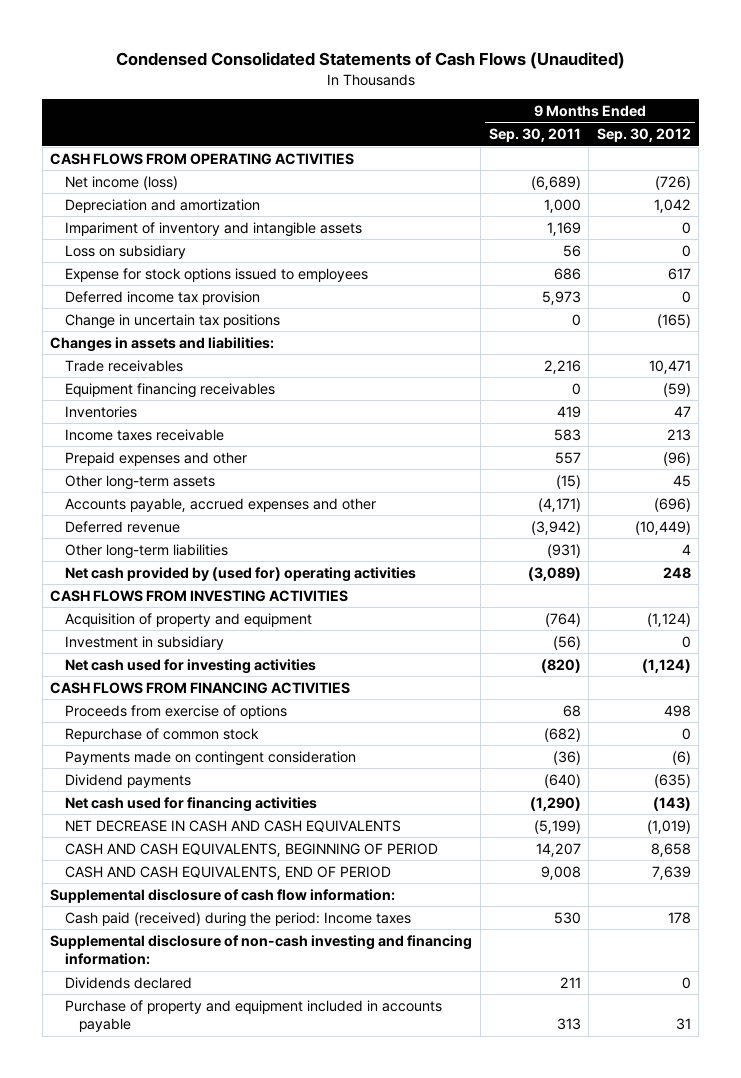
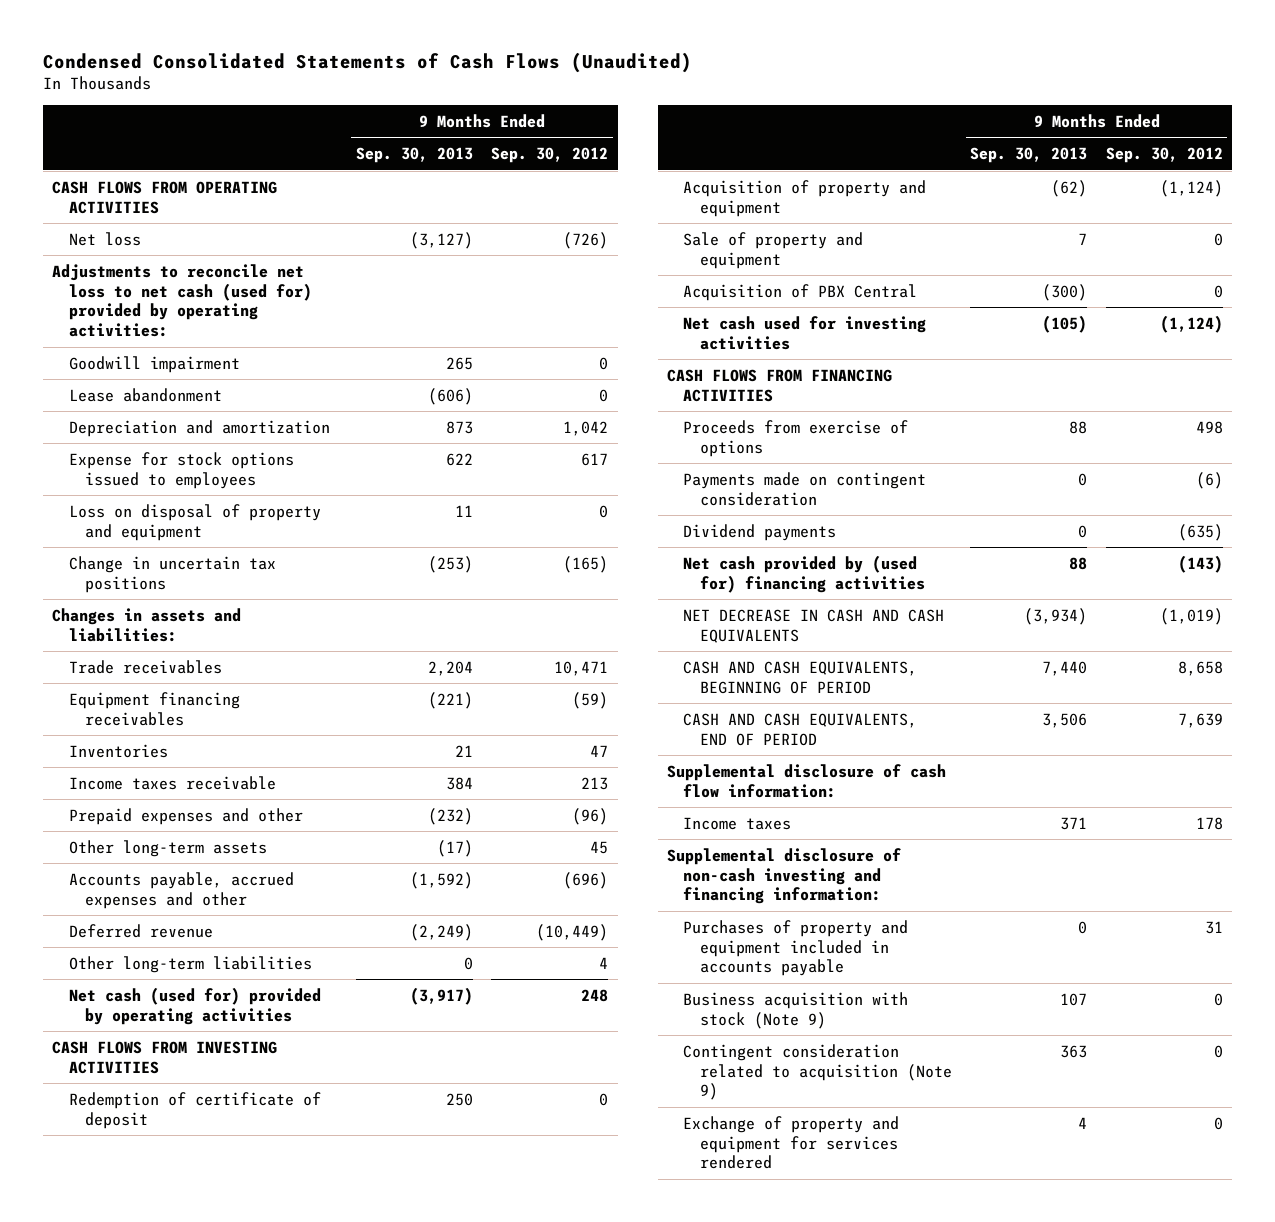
- | 9 Months Ended Sep. 30, 2011 | 9 Months Ended Sep. 30, 2012
+ | 9 Months Ended Sep. 30, 2013 | 9 Months Ended Sep. 30, 2012
- Net income (loss) | (6,689) | (726)
+ Net loss | (3,127) | (726)
+ Adjustments to reconcile net loss to net cash (used for) provided by operating activities:
+ Goodwill impairment | 265 | 0
+ Lease abandonment | (606) | 0
- Impariment of inventory and intangible assets | 1,169 | 0
- Loss on subsidiary | 56 | 0
- Deferred income tax provision | 5,973 | 0
+ Loss on disposal of property and equipment | 11 | 0
- Net cash provided by (used for) operating activities | (3,089) | 248
+ Net cash (used for) provided by operating activities | (3,917) | 248
+ Redemption of certificate of deposit | 250 | 0
- Investment in subsidiary | (56) | 0
+ Sale of property and equipment | 7 | 0
+ Acquisition of PBX Central | (300) | 0
- Repurchase of common stock | (682) | 0
- Net cash used for financing activities | (1,290) | (143)
+ Net cash provided by (used for) financing activities | 88 | (143)
- Cash paid (received) during the period: Income taxes | 530 | 178
+ Income taxes | 371 | 178
- Dividends declared | 211 | 0
- Purchase of property and equipment included in accounts payable | 313 | 31
+ Purchases of property and equipment included in accounts payable | 0 | 31
+ Business acquisition with stock (Note 9) | 107 | 0
+ Contingent consideration related to acquisition (Note 9) | 363 | 0
+ Exchange of property and equipment for services rendered | 4 | 0

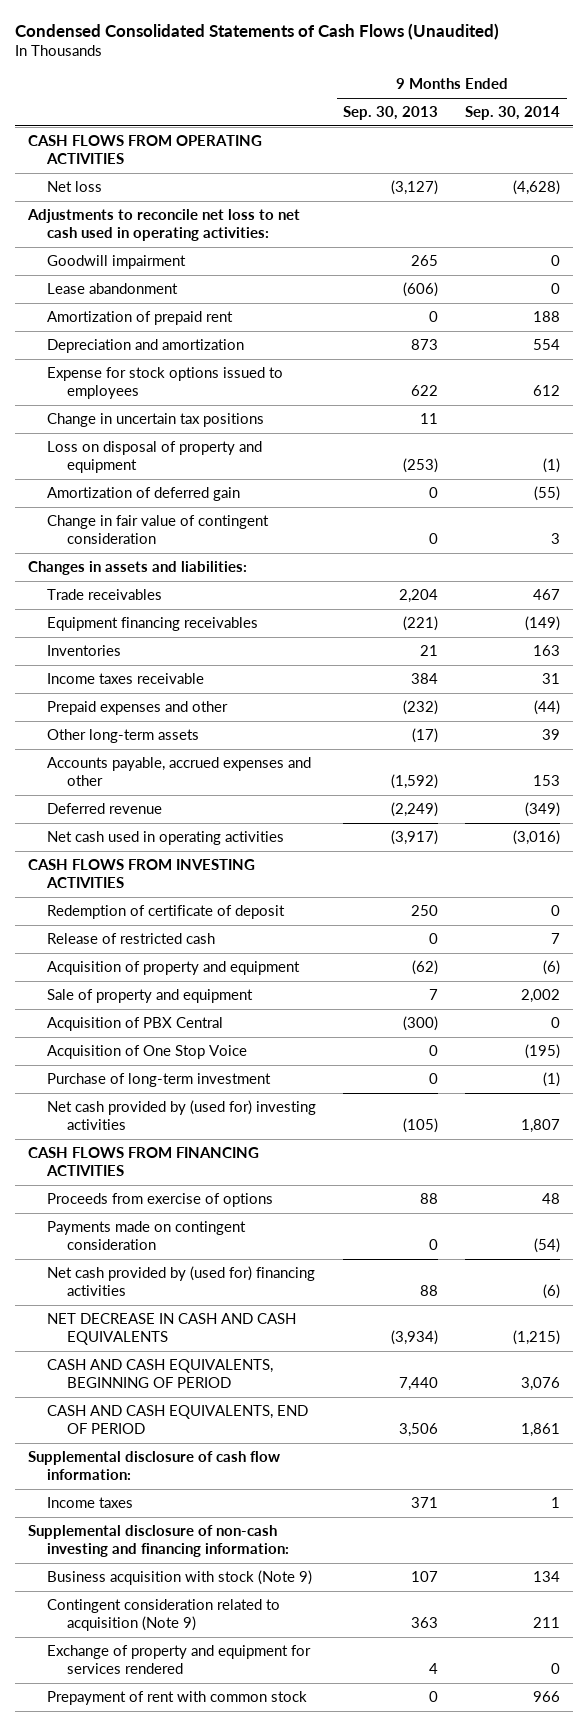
- | 9 Months Ended Sep. 30, 2013 | 9 Months Ended Sep. 30, 2012
+ | 9 Months Ended Sep. 30, 2013 | 9 Months Ended Sep. 30, 2014
- Adjustments to reconcile net loss to net cash (used for) provided by operating activities:
+ Adjustments to reconcile net loss to net cash used in operating activities:
+ Amortization of prepaid rent | 0 | 188
- Loss on disposal of property and equipment | 11 | 0
- Change in uncertain tax positions | (253) | (165)
+ Change in uncertain tax positions | 11 |
+ Loss on disposal of property and equipment | (253) | (1)
+ Amortization of deferred gain | 0 | (55)
+ Change in fair value of contingent consideration | 0 | 3
- Other long-term liabilities | 0 | 4
- Net cash (used for) provided by operating activities | (3,917) | 248
+ Net cash used in operating activities | (3,917) | (3,016)
+ Release of restricted cash | 0 | 7
- Net cash used for investing activities | (105) | (1,124)
+ Acquisition of One Stop Voice | 0 | (195)
+ Purchase of long-term investment | 0 | (1)
+ Net cash provided by (used for) investing activities | (105) | 1,807
- Dividend payments | 0 | (635)
- Purchases of property and equipment included in accounts payable | 0 | 31
+ Prepayment of rent with common stock | 0 | 966

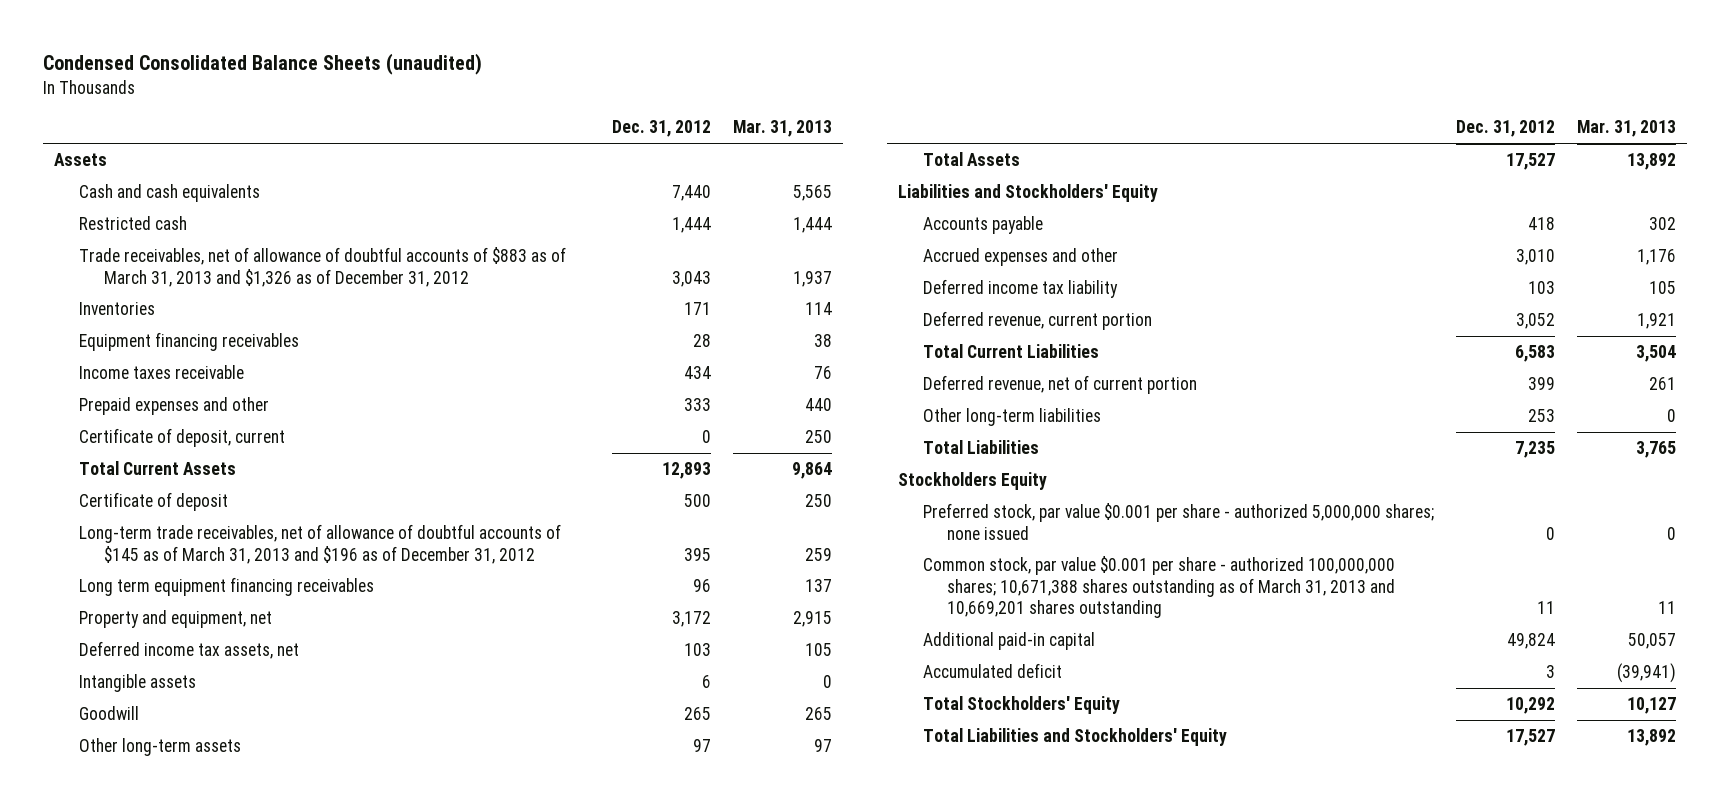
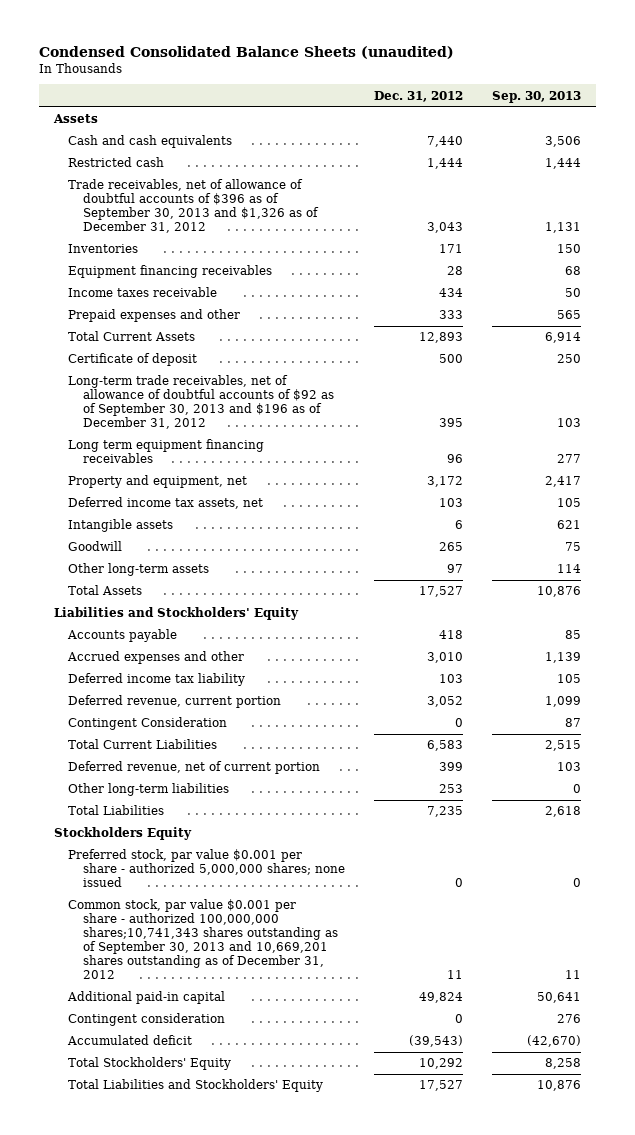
- | Dec. 31, 2012 | Mar. 31, 2013
+ | Dec. 31, 2012 | Sep. 30, 2013
- Trade receivables, net of allowance of doubtful accounts of $883 as of March 31, 2013 and $1,326 as of December 31, 2012 | 3,043 | 1,937
+ Trade receivables, net of allowance of doubtful accounts of $396 as of September 30, 2013 and $1,326 as of December 31, 2012 | 3,043 | 1,131
- Certificate of deposit, current | 0 | 250
- Long-term trade receivables, net of allowance of doubtful accounts of $145 as of March 31, 2013 and $196 as of December 31, 2012 | 395 | 259
+ Long-term trade receivables, net of allowance of doubtful accounts of $92 as of September 30, 2013 and $196 as of December 31, 2012 | 395 | 103
+ Contingent Consideration | 0 | 87
- Common stock, par value $0.001 per share - authorized 100,000,000 shares; 10,671,388 shares outstanding as of March 31, 2013 and 10,669,201 shares outstanding | 11 | 11
+ Common stock, par value $0.001 per share - authorized 100,000,000 shares;10,741,343 shares outstanding as of September 30, 2013 and 10,669,201 shares outstanding as of December 31, 2012 | 11 | 11
- Accumulated deficit | 3 | (39,941)
+ Contingent consideration | 0 | 276
+ Accumulated deficit | (39,543) | (42,670)

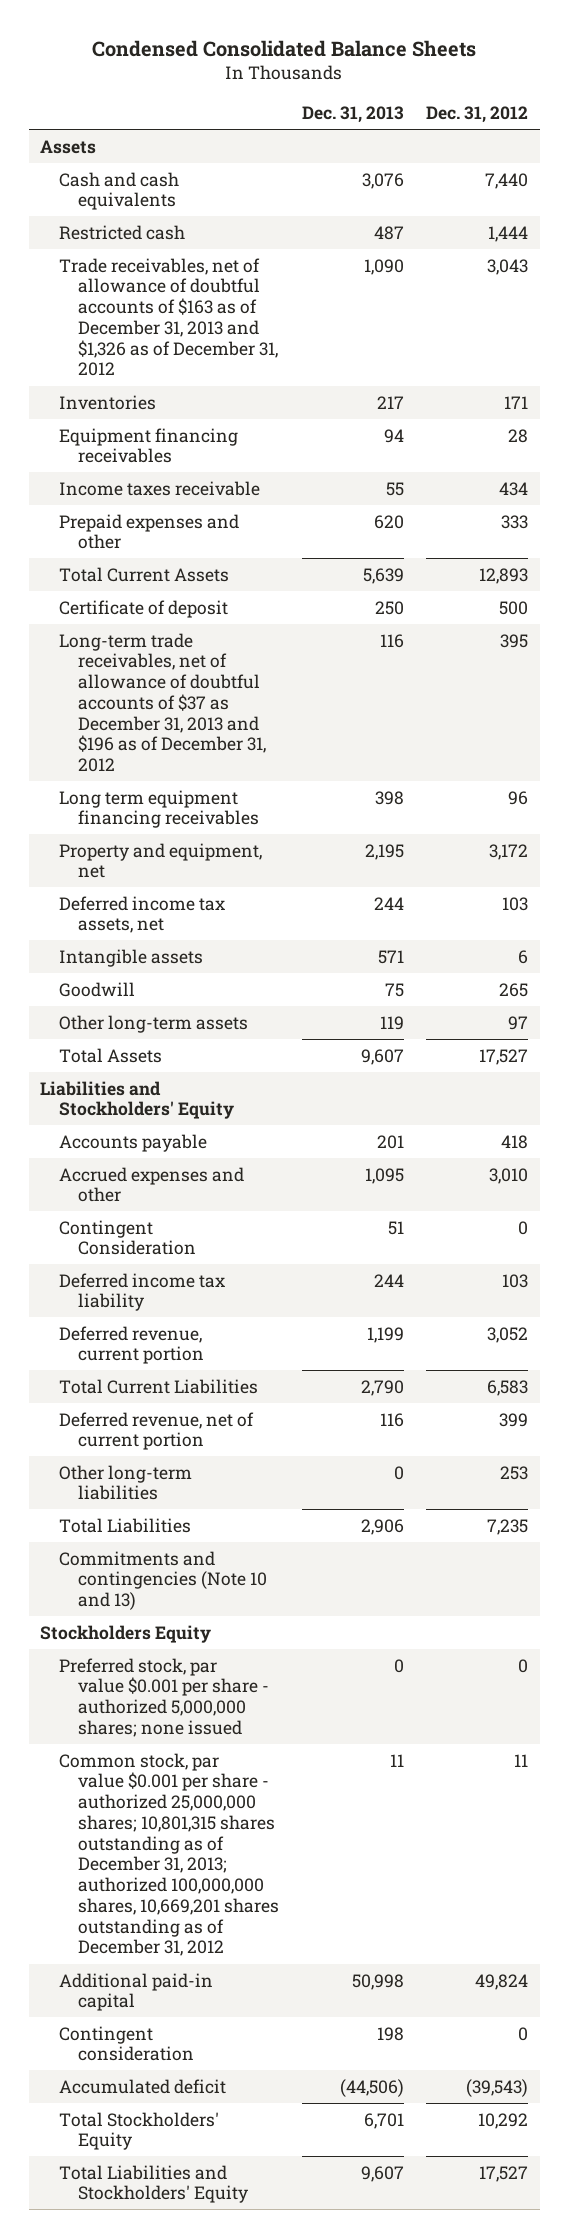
- Condensed Consolidated Balance Sheets (unaudited)
+ Condensed Consolidated Balance Sheets
- | Dec. 31, 2012 | Sep. 30, 2013
+ | Dec. 31, 2013 | Dec. 31, 2012
- Trade receivables, net of allowance of doubtful accounts of $396 as of September 30, 2013 and $1,326 as of December 31, 2012 | 3,043 | 1,131
+ Trade receivables, net of allowance of doubtful accounts of $163 as of December 31, 2013 and $1,326 as of December 31, 2012 | 1,090 | 3,043
- Long-term trade receivables, net of allowance of doubtful accounts of $92 as of September 30, 2013 and $196 as of December 31, 2012 | 395 | 103
+ Long-term trade receivables, net of allowance of doubtful accounts of $37 as December 31, 2013 and $196 as of December 31, 2012 | 116 | 395
moved up: Contingent Consideration | 51 | 0
+ Commitments and contingencies (Note 10 and 13)
- Common stock, par value $0.001 per share - authorized 100,000,000 shares;10,741,343 shares outstanding as of September 30, 2013 and 10,669,201 shares outstanding as of December 31, 2012 | 11 | 11
+ Common stock, par value $0.001 per share - authorized 25,000,000 shares; 10,801,315 shares outstanding as of December 31, 2013; authorized 100,000,000 shares, 10,669,201 shares outstanding as of December 31, 2012 | 11 | 11

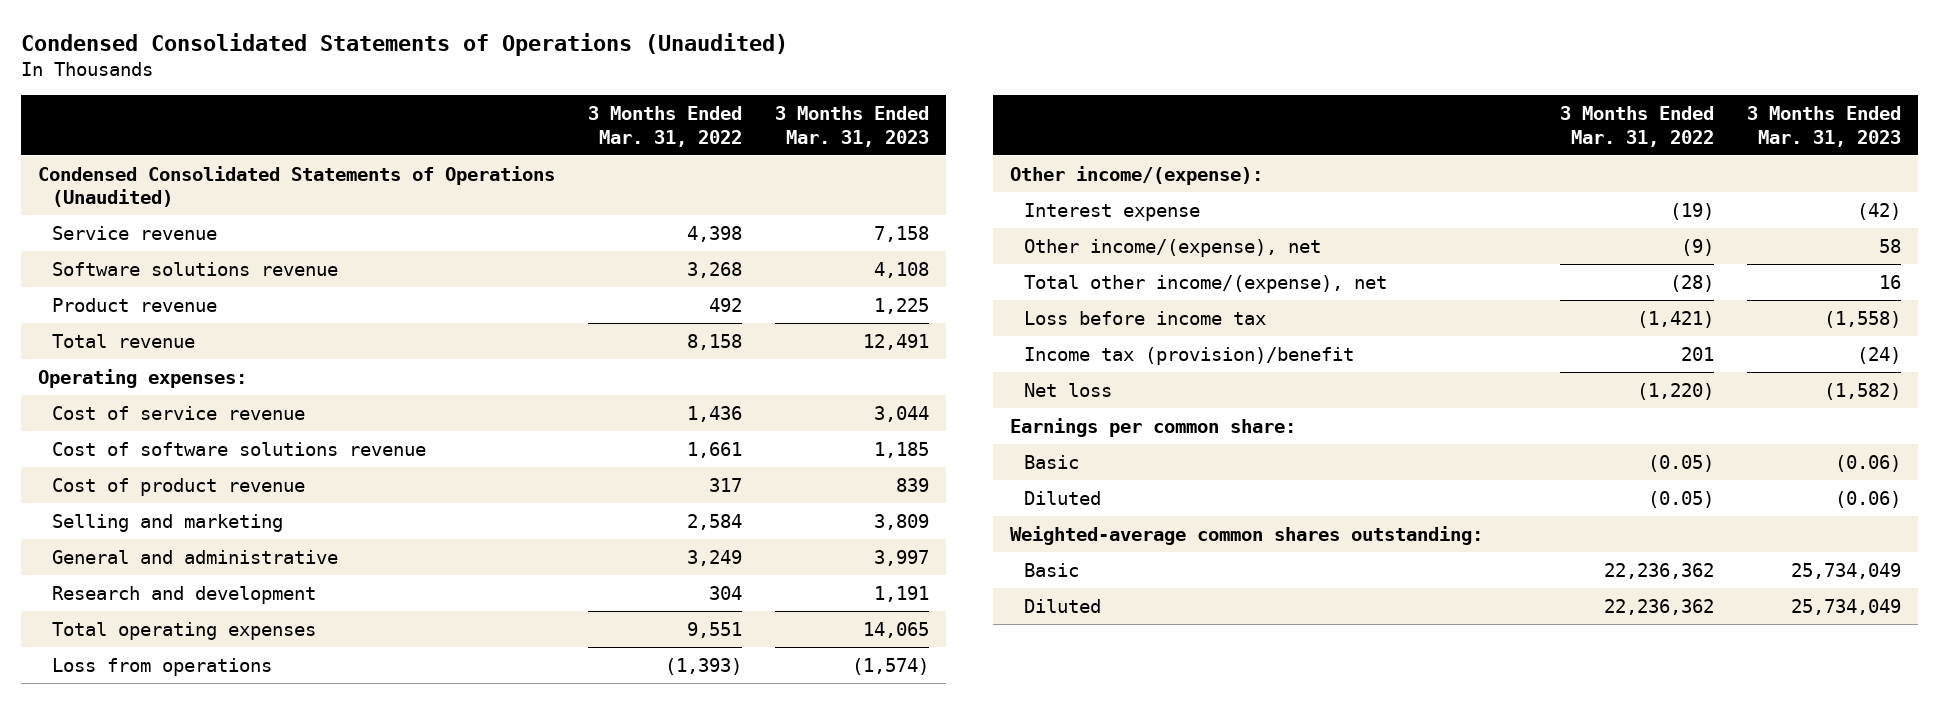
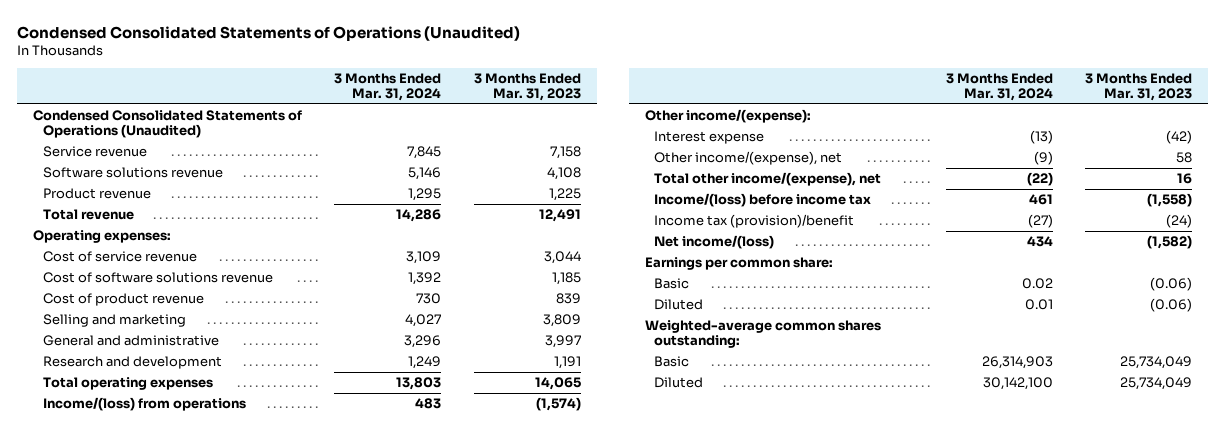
- | 3 Months Ended Mar. 31, 2022 | 3 Months Ended Mar. 31, 2023
+ | 3 Months Ended Mar. 31, 2024 | 3 Months Ended Mar. 31, 2023
- Loss from operations | (1,393) | (1,574)
+ Income/(loss) from operations | 483 | (1,574)
- Loss before income tax | (1,421) | (1,558)
+ Income/(loss) before income tax | 461 | (1,558)
- Net loss | (1,220) | (1,582)
+ Net income/(loss) | 434 | (1,582)

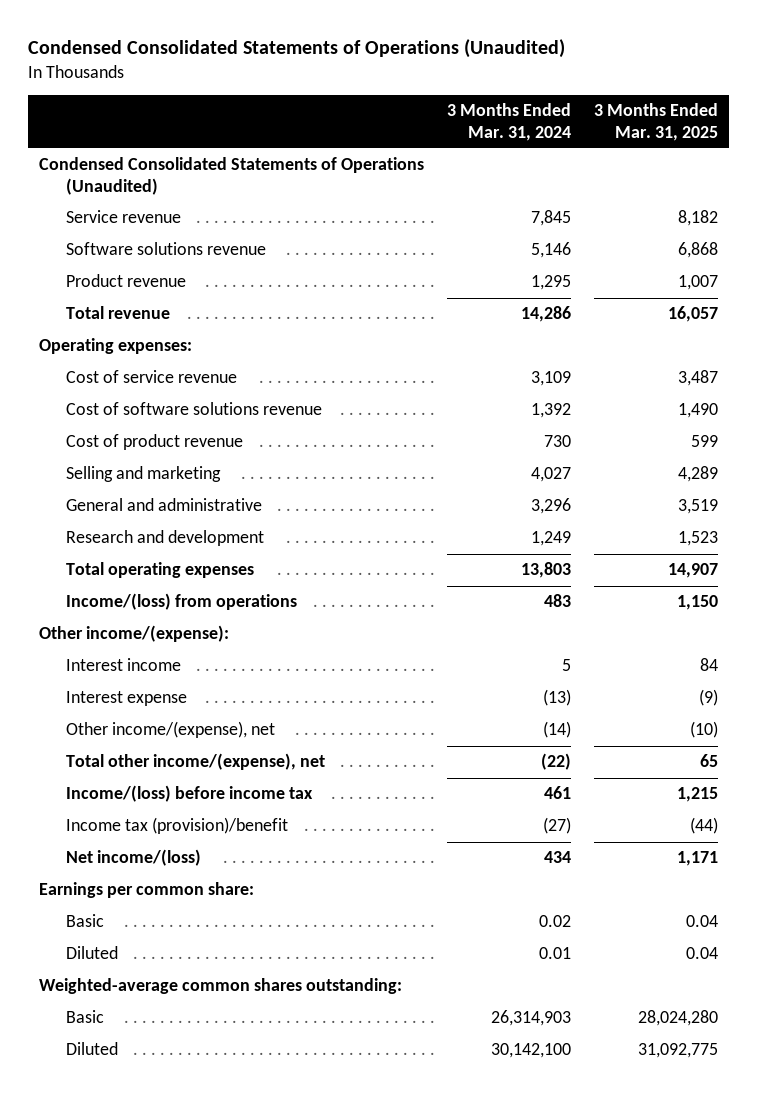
- | 3 Months Ended Mar. 31, 2024 | 3 Months Ended Mar. 31, 2023
+ | 3 Months Ended Mar. 31, 2024 | 3 Months Ended Mar. 31, 2025
+ Interest income | 5 | 84
- Other income/(expense), net | (9) | 58
+ Other income/(expense), net | (14) | (10)

